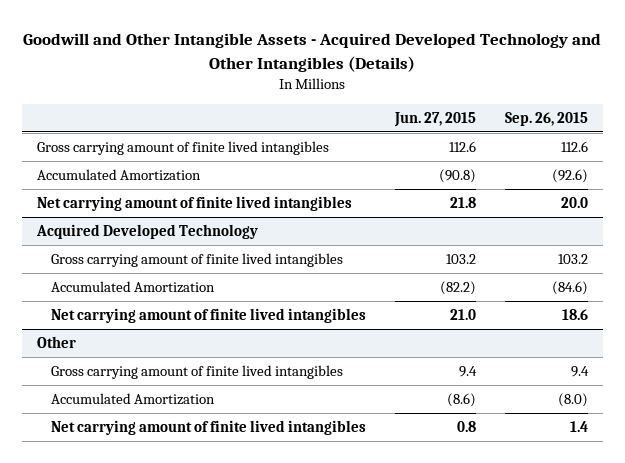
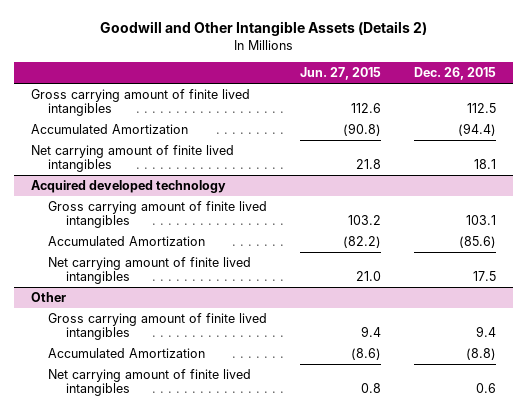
- Goodwill and Other Intangible Assets - Acquired Developed Technology and Other Intangibles (Details)
+ Goodwill and Other Intangible Assets (Details 2)
- | Jun. 27, 2015 | Sep. 26, 2015
+ | Jun. 27, 2015 | Dec. 26, 2015
- Acquired Developed Technology
+ Acquired developed technology

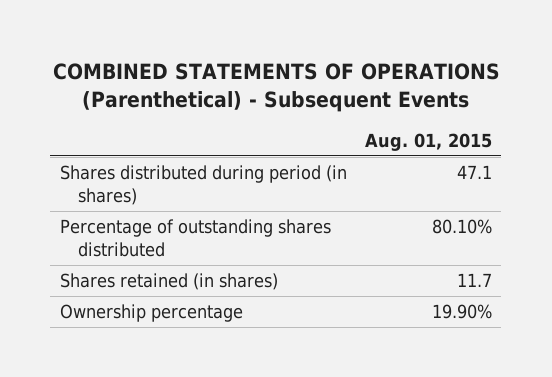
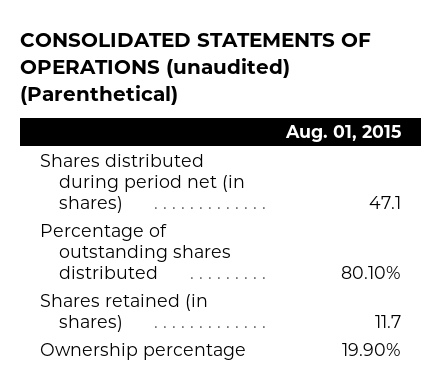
- COMBINED STATEMENTS OF OPERATIONS (Parenthetical) - Subsequent Events
+ CONSOLIDATED STATEMENTS OF OPERATIONS (unaudited) (Parenthetical)
- Shares distributed during period (in shares) | 47.1
+ Shares distributed during period net (in shares) | 47.1

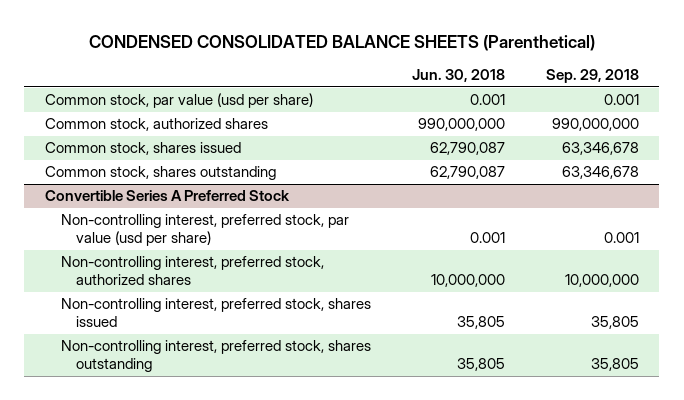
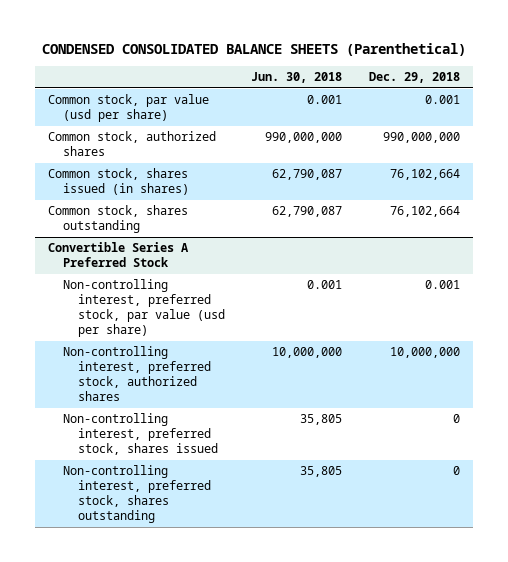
- | Jun. 30, 2018 | Sep. 29, 2018
+ | Jun. 30, 2018 | Dec. 29, 2018
- Common stock, shares issued | 62,790,087 | 63,346,678
+ Common stock, shares issued (in shares) | 62,790,087 | 76,102,664

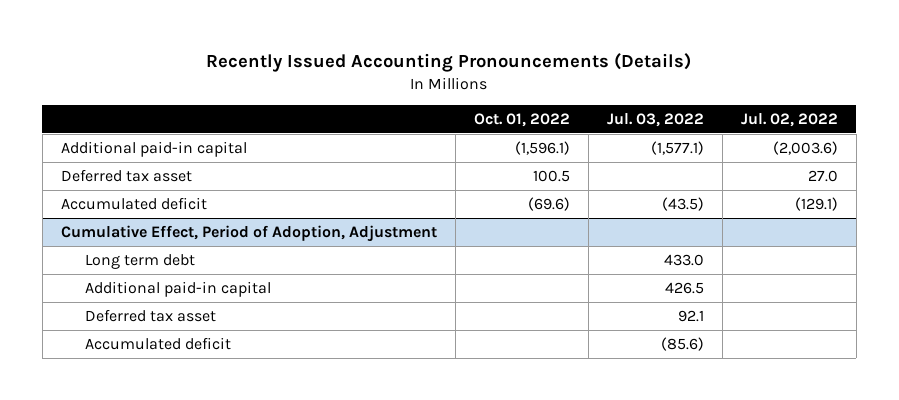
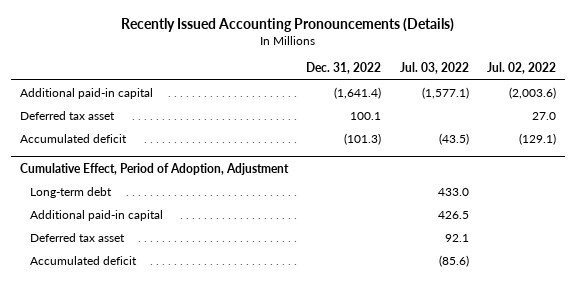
- | Oct. 01, 2022 | Jul. 03, 2022 | Jul. 02, 2022
+ | Dec. 31, 2022 | Jul. 03, 2022 | Jul. 02, 2022
@ Cumulative Effect, Period of Adoption, Adjustment
- Long term debt | | 433.0 |
+ Long-term debt | | 433.0 |

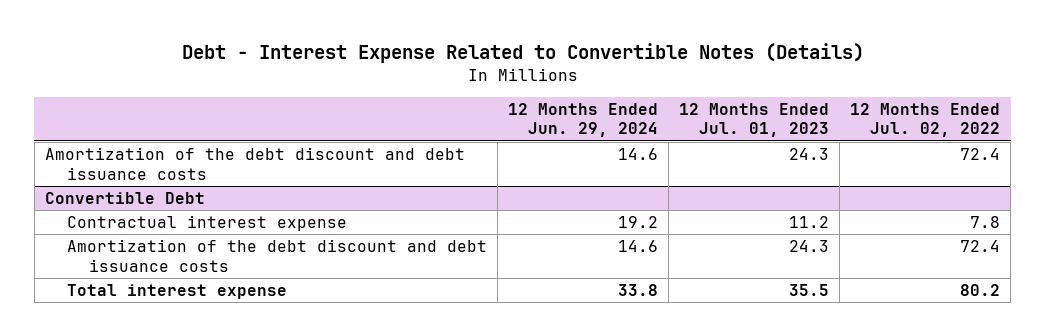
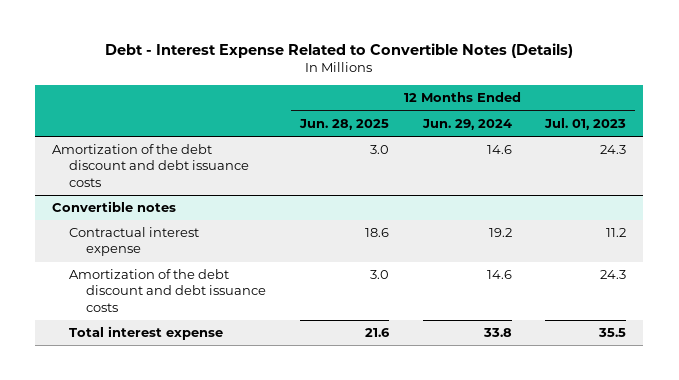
- | 12 Months Ended Jun. 29, 2024 | 12 Months Ended Jul. 01, 2023 | 12 Months Ended Jul. 02, 2022
+ | 12 Months Ended Jun. 28, 2025 | 12 Months Ended Jun. 29, 2024 | 12 Months Ended Jul. 01, 2023
- Convertible Debt
+ Convertible notes

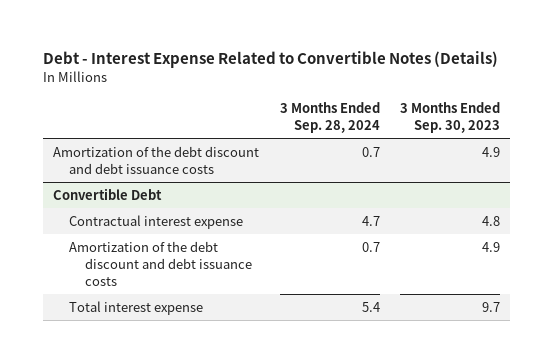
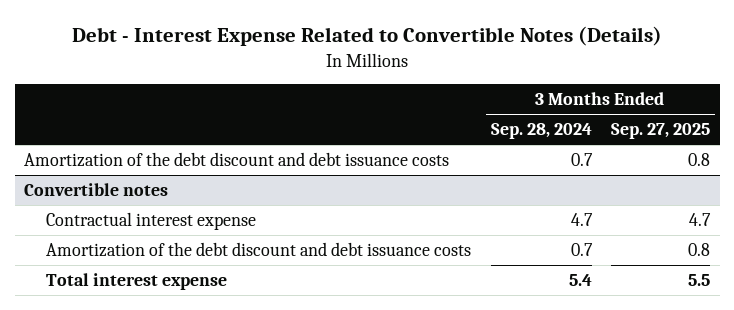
- | 3 Months Ended Sep. 28, 2024 | 3 Months Ended Sep. 30, 2023
+ | 3 Months Ended Sep. 28, 2024 | 3 Months Ended Sep. 27, 2025
- Convertible Debt
+ Convertible notes

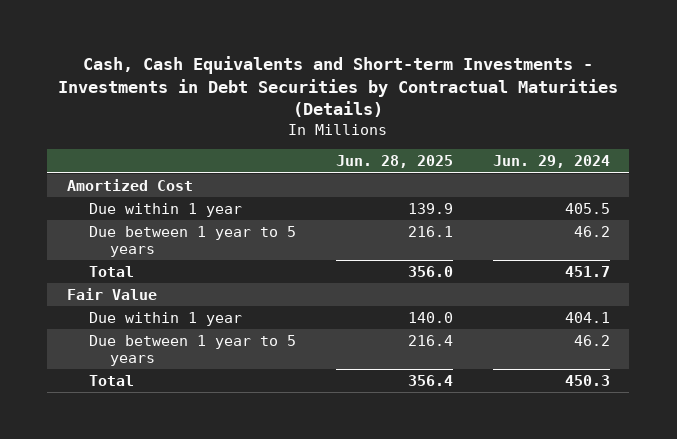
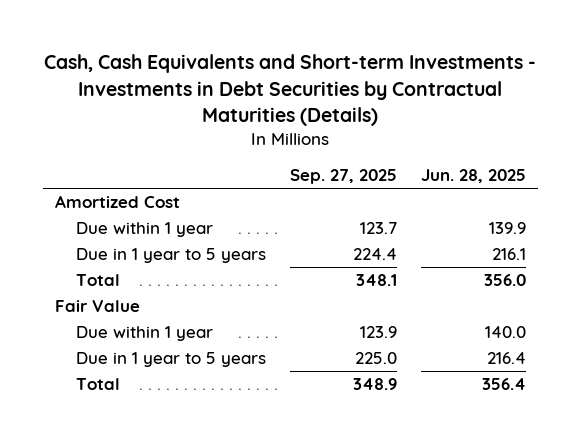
- | Jun. 28, 2025 | Jun. 29, 2024
+ | Sep. 27, 2025 | Jun. 28, 2025
- Due between 1 year to 5 years | 216.1 | 46.2
+ Due in 1 year to 5 years | 224.4 | 216.1
- Due between 1 year to 5 years | 216.4 | 46.2
+ Due in 1 year to 5 years | 225.0 | 216.4

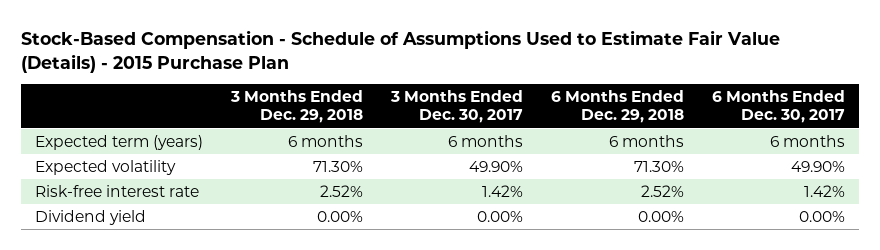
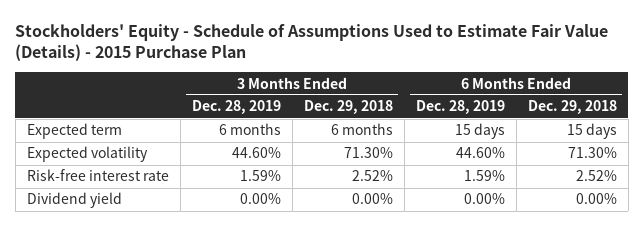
- Stock-Based Compensation - Schedule of Assumptions Used to Estimate Fair Value (Details) - 2015 Purchase Plan
+ Stockholders' Equity - Schedule of Assumptions Used to Estimate Fair Value (Details) - 2015 Purchase Plan
- | 3 Months Ended Dec. 29, 2018 | 3 Months Ended Dec. 30, 2017 | 6 Months Ended Dec. 29, 2018 | 6 Months Ended Dec. 30, 2017
+ | 3 Months Ended Dec. 28, 2019 | 3 Months Ended Dec. 29, 2018 | 6 Months Ended Dec. 28, 2019 | 6 Months Ended Dec. 29, 2018
- Expected term (years) | 6 months | 6 months | 6 months | 6 months
+ Expected term | 6 months | 6 months | 15 days | 15 days

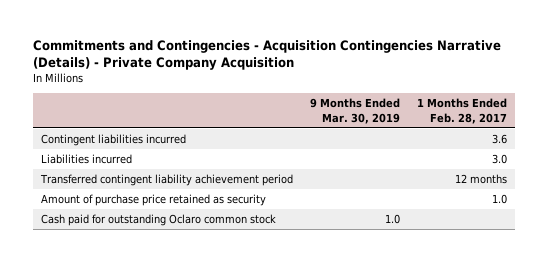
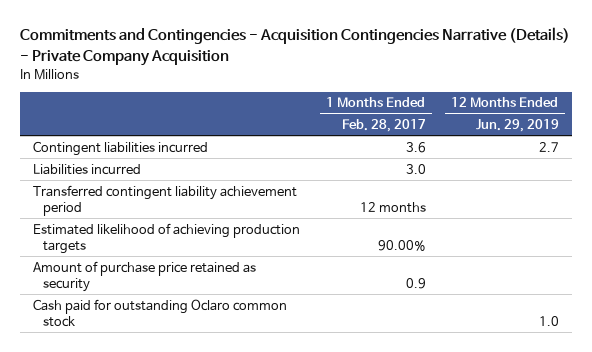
- | 9 Months Ended Mar. 30, 2019 | 1 Months Ended Feb. 28, 2017
+ | 1 Months Ended Feb. 28, 2017 | 12 Months Ended Jun. 29, 2019
- Amount of purchase price retained as security | | 1.0
+ Estimated likelihood of achieving production targets | 90.00% |
+ Amount of purchase price retained as security | 0.9 |

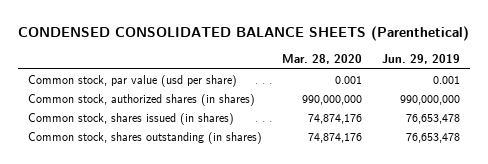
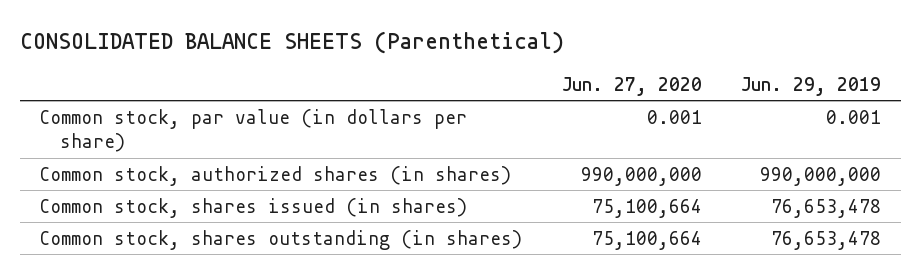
- CONDENSED CONSOLIDATED BALANCE SHEETS (Parenthetical)
+ CONSOLIDATED BALANCE SHEETS (Parenthetical)
- | Mar. 28, 2020 | Jun. 29, 2019
+ | Jun. 27, 2020 | Jun. 29, 2019
- Common stock, par value (usd per share) | 0.001 | 0.001
+ Common stock, par value (in dollars per share) | 0.001 | 0.001

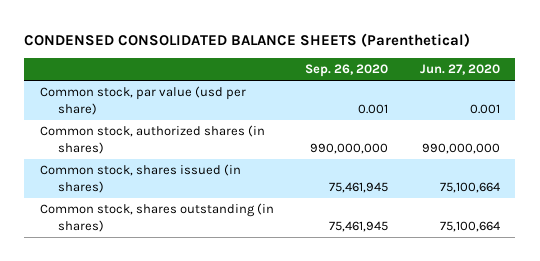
- CONSOLIDATED BALANCE SHEETS (Parenthetical)
+ CONDENSED CONSOLIDATED BALANCE SHEETS (Parenthetical)
- | Jun. 27, 2020 | Jun. 29, 2019
+ | Sep. 26, 2020 | Jun. 27, 2020
- Common stock, par value (in dollars per share) | 0.001 | 0.001
+ Common stock, par value (usd per share) | 0.001 | 0.001

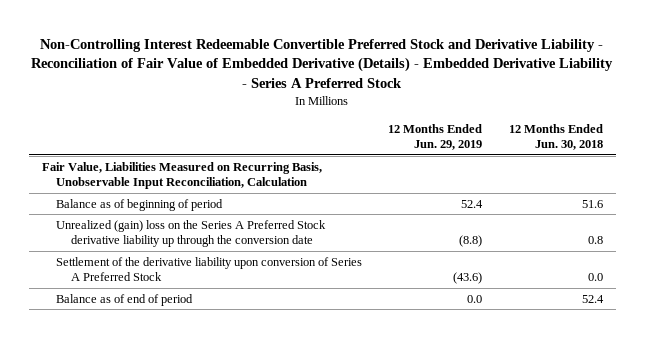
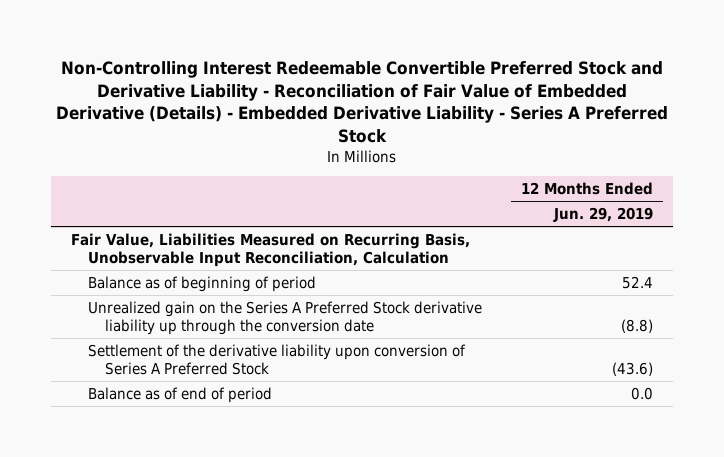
- | 12 Months Ended Jun. 29, 2019 | 12 Months Ended Jun. 30, 2018
+ | 12 Months Ended Jun. 29, 2019
- Unrealized (gain) loss on the Series A Preferred Stock derivative liability up through the conversion date | (8.8) | 0.8
+ Unrealized gain on the Series A Preferred Stock derivative liability up through the conversion date | (8.8)

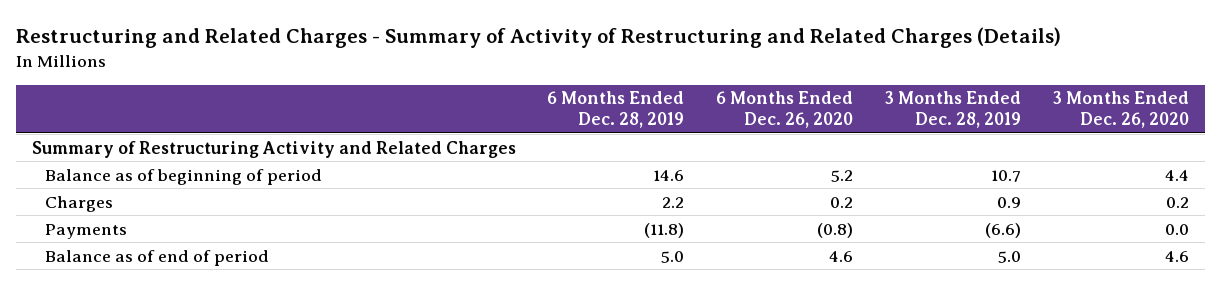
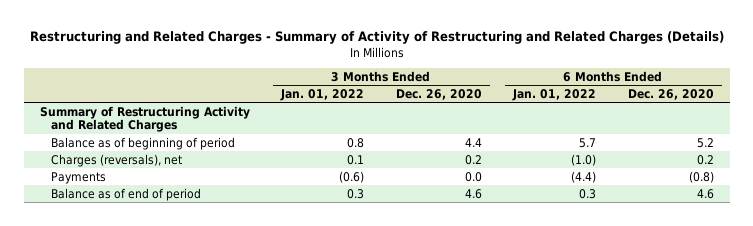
- | 6 Months Ended Dec. 28, 2019 | 6 Months Ended Dec. 26, 2020 | 3 Months Ended Dec. 28, 2019 | 3 Months Ended Dec. 26, 2020
+ | 3 Months Ended Jan. 01, 2022 | 3 Months Ended Dec. 26, 2020 | 6 Months Ended Jan. 01, 2022 | 6 Months Ended Dec. 26, 2020
- Charges | 2.2 | 0.2 | 0.9 | 0.2
+ Charges (reversals), net | 0.1 | 0.2 | (1.0) | 0.2

